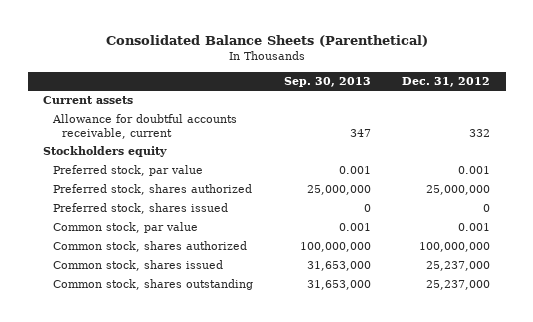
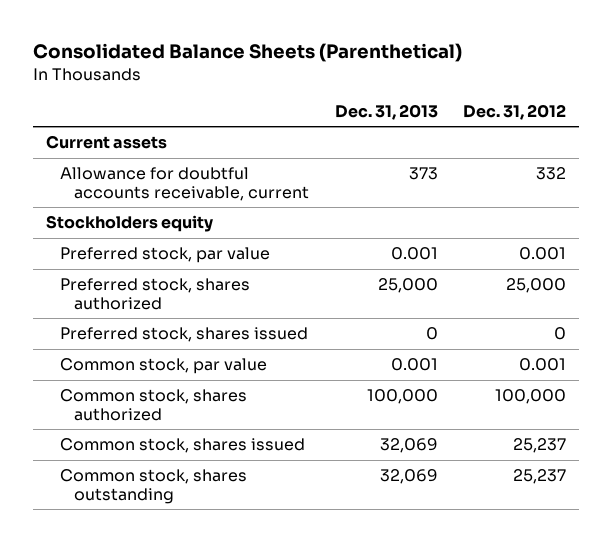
- | Sep. 30, 2013 | Dec. 31, 2012
+ | Dec. 31, 2013 | Dec. 31, 2012
- Preferred stock, shares authorized | 25,000,000 | 25,000,000
+ Preferred stock, shares authorized | 25,000 | 25,000
- Common stock, shares authorized | 100,000,000 | 100,000,000
- Common stock, shares issued | 31,653,000 | 25,237,000
- Common stock, shares outstanding | 31,653,000 | 25,237,000
+ Common stock, shares authorized | 100,000 | 100,000
+ Common stock, shares issued | 32,069 | 25,237
+ Common stock, shares outstanding | 32,069 | 25,237

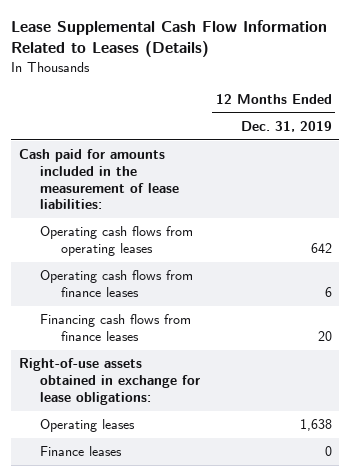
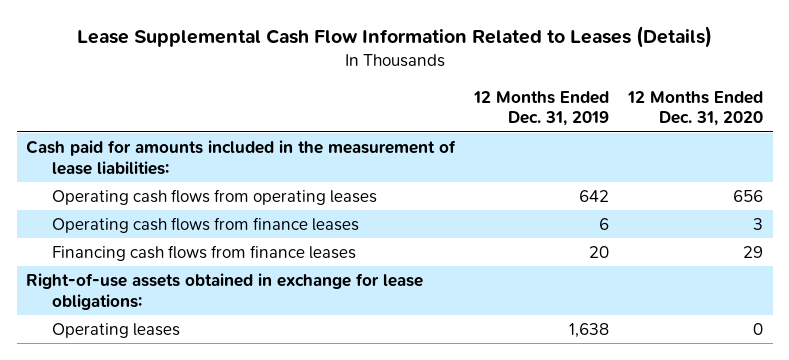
- | 12 Months Ended Dec. 31, 2019
+ | 12 Months Ended Dec. 31, 2019 | 12 Months Ended Dec. 31, 2020
- Finance leases | 0

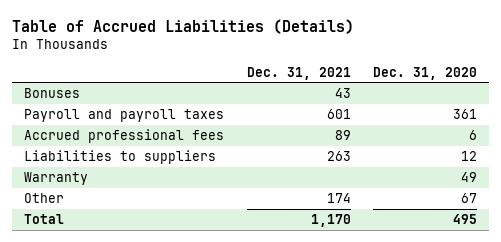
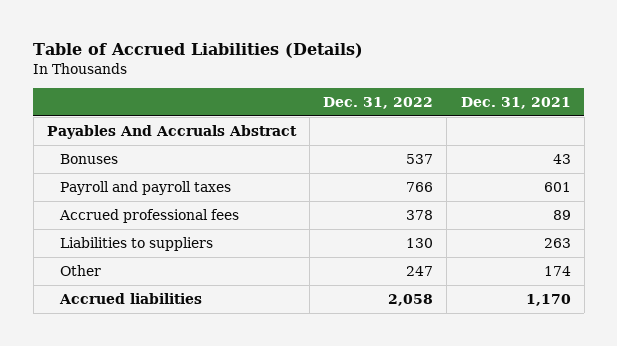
- | Dec. 31, 2021 | Dec. 31, 2020
+ | Dec. 31, 2022 | Dec. 31, 2021
+ Payables And Accruals Abstract
- Warranty | | 49
- Total | 1,170 | 495
+ Accrued liabilities | 2,058 | 1,170

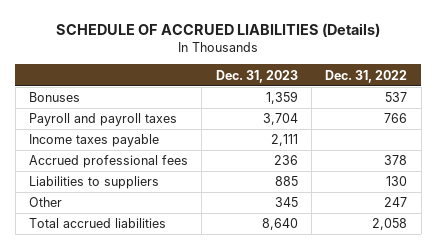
- Table of Accrued Liabilities (Details)
+ SCHEDULE OF ACCRUED LIABILITIES (Details)
- | Dec. 31, 2022 | Dec. 31, 2021
+ | Dec. 31, 2023 | Dec. 31, 2022
- Payables And Accruals Abstract
+ Income taxes payable | 2,111 |
- Accrued liabilities | 2,058 | 1,170
+ Total accrued liabilities | 8,640 | 2,058

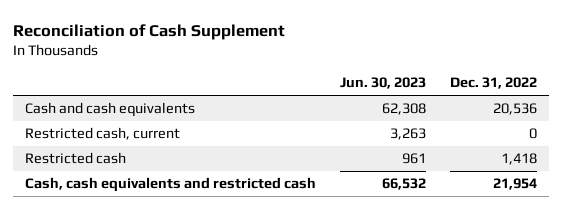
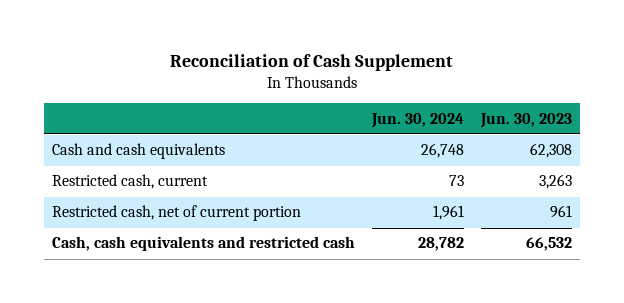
- | Jun. 30, 2023 | Dec. 31, 2022
+ | Jun. 30, 2024 | Jun. 30, 2023
- Restricted cash | 961 | 1,418
+ Restricted cash, net of current portion | 1,961 | 961

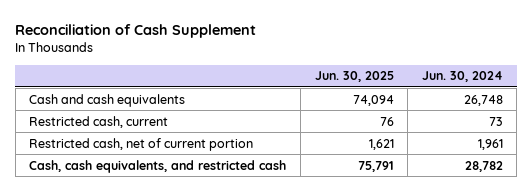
- | Jun. 30, 2024 | Jun. 30, 2023
+ | Jun. 30, 2025 | Jun. 30, 2024
- Cash, cash equivalents and restricted cash | 28,782 | 66,532
+ Cash, cash equivalents, and restricted cash | 75,791 | 28,782

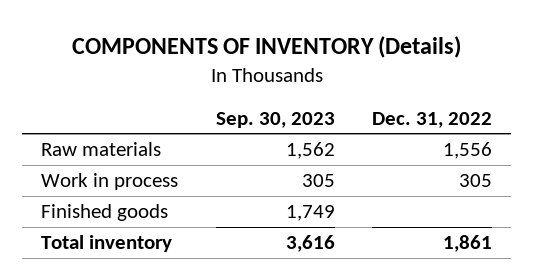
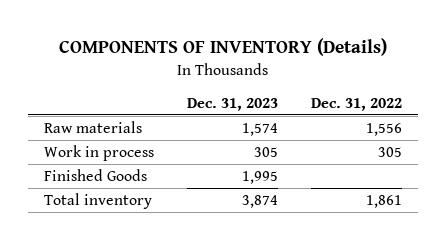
- | Sep. 30, 2023 | Dec. 31, 2022
+ | Dec. 31, 2023 | Dec. 31, 2022
- Finished goods | 1,749 |
+ Finished Goods | 1,995 |

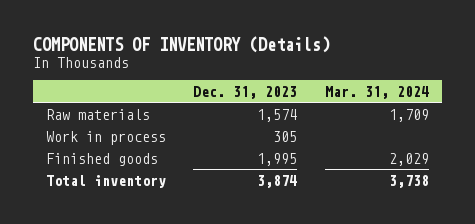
- | Dec. 31, 2023 | Dec. 31, 2022
+ | Dec. 31, 2023 | Mar. 31, 2024
- Finished Goods | 1,995 |
+ Finished goods | 1,995 | 2,029

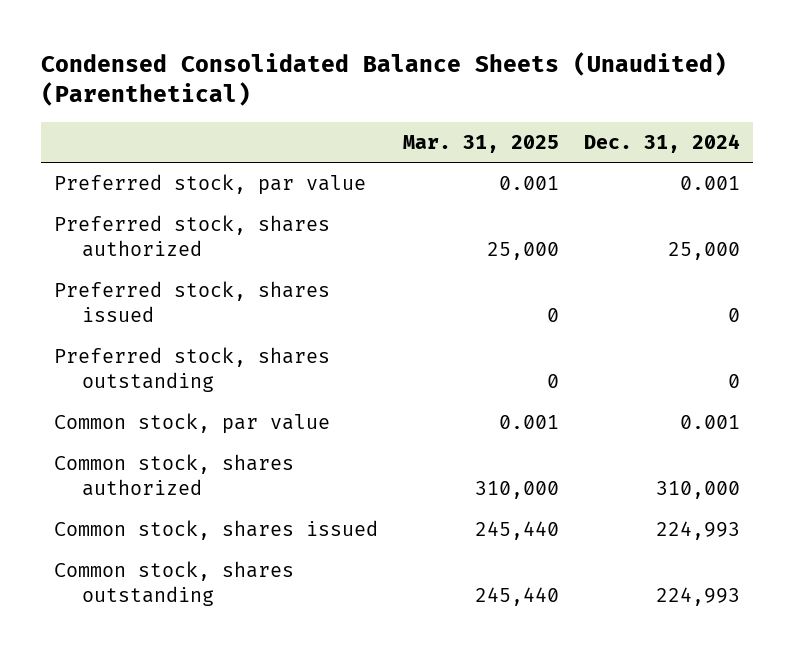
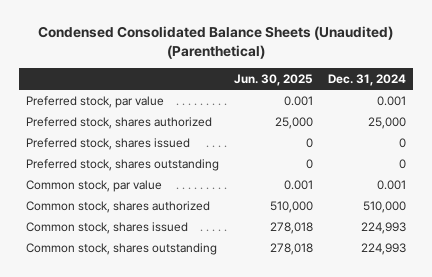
- | Mar. 31, 2025 | Dec. 31, 2024
+ | Jun. 30, 2025 | Dec. 31, 2024
- Common stock, shares authorized | 310,000 | 310,000
+ Common stock, shares authorized | 510,000 | 510,000

